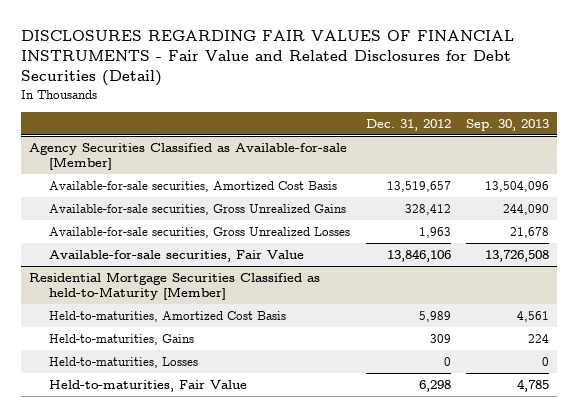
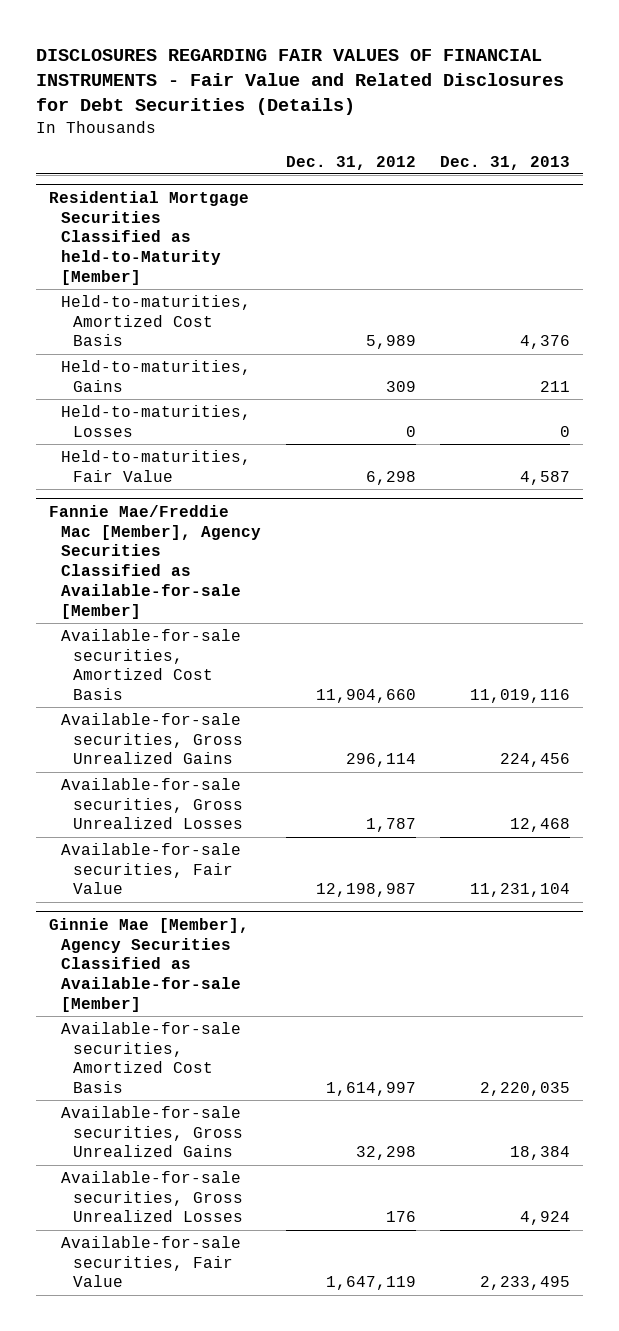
- DISCLOSURES REGARDING FAIR VALUES OF FINANCIAL INSTRUMENTS - Fair Value and Related Disclosures for Debt Securities (Detail)
+ DISCLOSURES REGARDING FAIR VALUES OF FINANCIAL INSTRUMENTS - Fair Value and Related Disclosures for Debt Securities (Details)
- | Dec. 31, 2012 | Sep. 30, 2013
+ | Dec. 31, 2012 | Dec. 31, 2013
- Agency Securities Classified as Available-for-sale [Member]
- Available-for-sale securities, Amortized Cost Basis | 13,519,657 | 13,504,096
- Available-for-sale securities, Gross Unrealized Gains | 328,412 | 244,090
- Available-for-sale securities, Gross Unrealized Losses | 1,963 | 21,678
- Available-for-sale securities, Fair Value | 13,846,106 | 13,726,508
+ Fannie Mae/Freddie Mac [Member], Agency Securities Classified as Available-for-sale [Member]
+ Available-for-sale securities, Amortized Cost Basis | 11,904,660 | 11,019,116
+ Available-for-sale securities, Gross Unrealized Gains | 296,114 | 224,456
+ Available-for-sale securities, Gross Unrealized Losses | 1,787 | 12,468
+ Available-for-sale securities, Fair Value | 12,198,987 | 11,231,104
+ Ginnie Mae [Member], Agency Securities Classified as Available-for-sale [Member]
+ Available-for-sale securities, Amortized Cost Basis | 1,614,997 | 2,220,035
+ Available-for-sale securities, Gross Unrealized Gains | 32,298 | 18,384
+ Available-for-sale securities, Gross Unrealized Losses | 176 | 4,924
+ Available-for-sale securities, Fair Value | 1,647,119 | 2,233,495

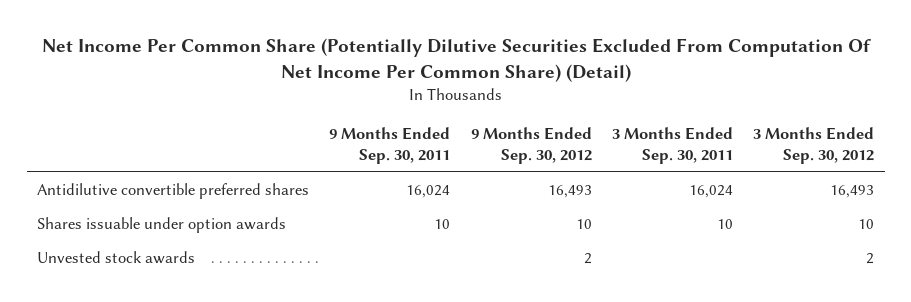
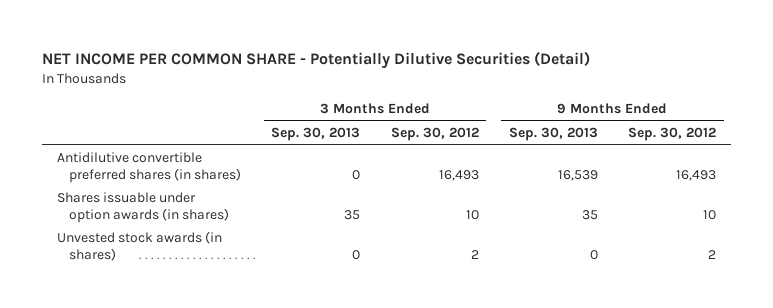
- Net Income Per Common Share (Potentially Dilutive Securities Excluded From Computation Of Net Income Per Common Share) (Detail)
+ NET INCOME PER COMMON SHARE - Potentially Dilutive Securities (Detail)
- | 9 Months Ended Sep. 30, 2011 | 9 Months Ended Sep. 30, 2012 | 3 Months Ended Sep. 30, 2011 | 3 Months Ended Sep. 30, 2012
+ | 3 Months Ended Sep. 30, 2013 | 3 Months Ended Sep. 30, 2012 | 9 Months Ended Sep. 30, 2013 | 9 Months Ended Sep. 30, 2012
- Antidilutive convertible preferred shares | 16,024 | 16,493 | 16,024 | 16,493
- Shares issuable under option awards | 10 | 10 | 10 | 10
- Unvested stock awards | | 2 | | 2
+ Antidilutive convertible preferred shares (in shares) | 0 | 16,493 | 16,539 | 16,493
+ Shares issuable under option awards (in shares) | 35 | 10 | 35 | 10
+ Unvested stock awards (in shares) | 0 | 2 | 0 | 2

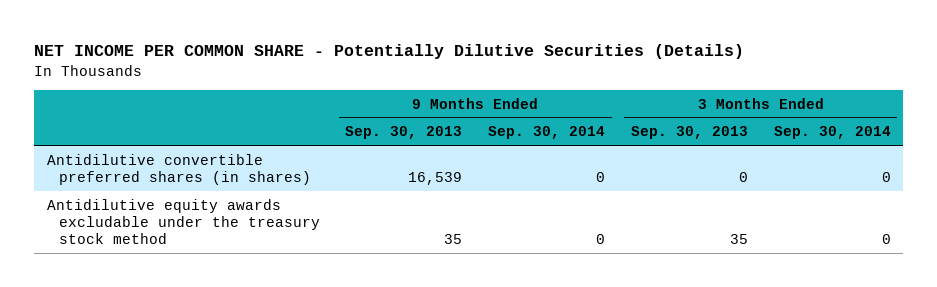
- NET INCOME PER COMMON SHARE - Potentially Dilutive Securities (Detail)
+ NET INCOME PER COMMON SHARE - Potentially Dilutive Securities (Details)
- | 3 Months Ended Sep. 30, 2013 | 3 Months Ended Sep. 30, 2012 | 9 Months Ended Sep. 30, 2013 | 9 Months Ended Sep. 30, 2012
+ | 9 Months Ended Sep. 30, 2013 | 9 Months Ended Sep. 30, 2014 | 3 Months Ended Sep. 30, 2013 | 3 Months Ended Sep. 30, 2014
- Shares issuable under option awards (in shares) | 35 | 10 | 35 | 10
- Unvested stock awards (in shares) | 0 | 2 | 0 | 2
+ Antidilutive equity awards excludable under the treasury stock method | 35 | 0 | 35 | 0

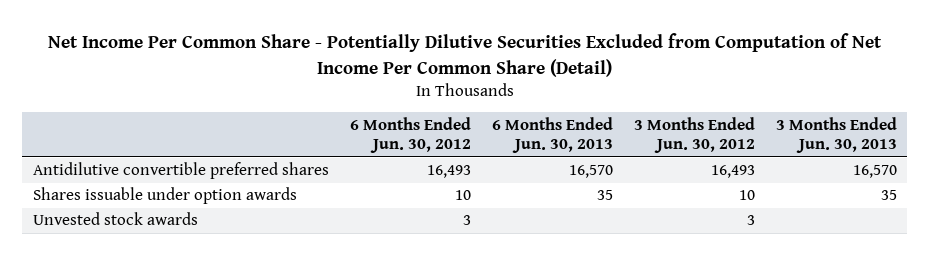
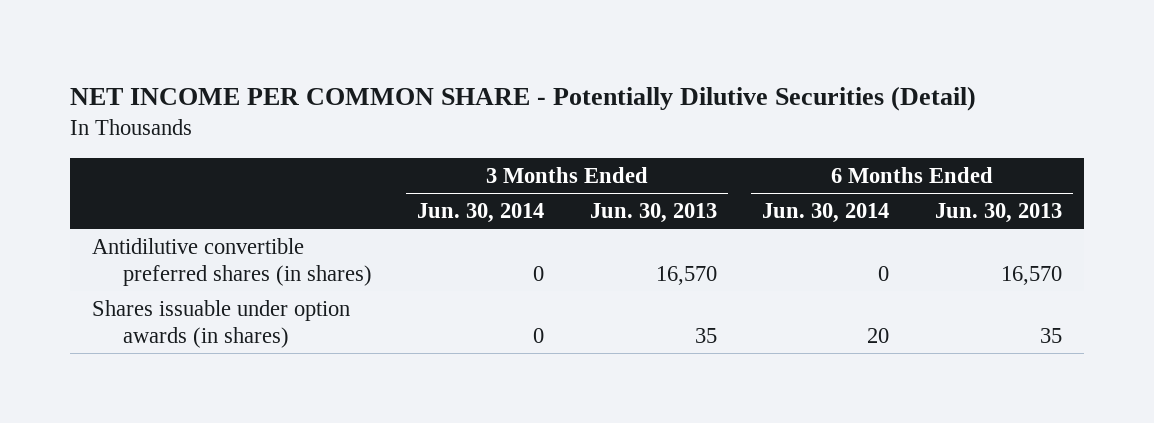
- Net Income Per Common Share - Potentially Dilutive Securities Excluded from Computation of Net Income Per Common Share (Detail)
+ NET INCOME PER COMMON SHARE - Potentially Dilutive Securities (Detail)
- | 6 Months Ended Jun. 30, 2012 | 6 Months Ended Jun. 30, 2013 | 3 Months Ended Jun. 30, 2012 | 3 Months Ended Jun. 30, 2013
+ | 3 Months Ended Jun. 30, 2014 | 3 Months Ended Jun. 30, 2013 | 6 Months Ended Jun. 30, 2014 | 6 Months Ended Jun. 30, 2013
- Antidilutive convertible preferred shares | 16,493 | 16,570 | 16,493 | 16,570
- Shares issuable under option awards | 10 | 35 | 10 | 35
- Unvested stock awards | 3 | | 3 |
+ Antidilutive convertible preferred shares (in shares) | 0 | 16,570 | 0 | 16,570
+ Shares issuable under option awards (in shares) | 0 | 35 | 20 | 35

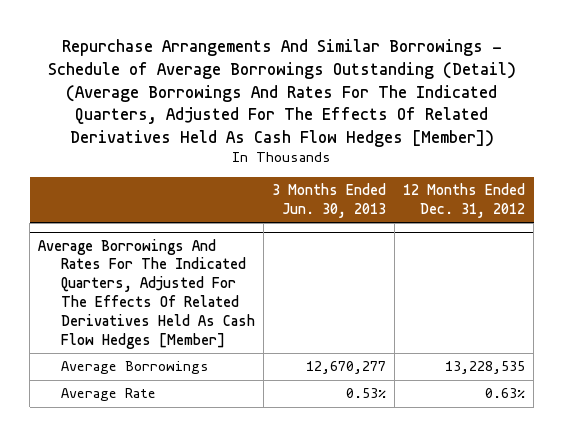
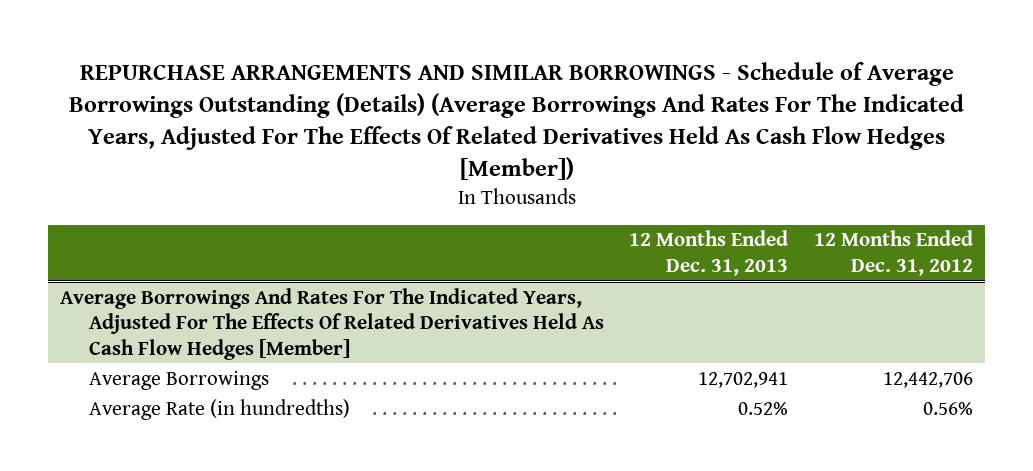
- Repurchase Arrangements And Similar Borrowings - Schedule of Average Borrowings Outstanding (Detail) (Average Borrowings And Rates For The Indicated Quarters, Adjusted For The Effects Of Related Derivatives Held As Cash Flow Hedges [Member])
+ REPURCHASE ARRANGEMENTS AND SIMILAR BORROWINGS - Schedule of Average Borrowings Outstanding (Details) (Average Borrowings And Rates For The Indicated Years, Adjusted For The Effects Of Related Derivatives Held As Cash Flow Hedges [Member])
- | 3 Months Ended Jun. 30, 2013 | 12 Months Ended Dec. 31, 2012
+ | 12 Months Ended Dec. 31, 2013 | 12 Months Ended Dec. 31, 2012
- Average Borrowings And Rates For The Indicated Quarters, Adjusted For The Effects Of Related Derivatives Held As Cash Flow Hedges [Member]
- Average Borrowings | 12,670,277 | 13,228,535
- Average Rate | 0.53% | 0.63%
+ Average Borrowings And Rates For The Indicated Years, Adjusted For The Effects Of Related Derivatives Held As Cash Flow Hedges [Member]
+ Average Borrowings | 12,702,941 | 12,442,706
+ Average Rate (in hundredths) | 0.52% | 0.56%

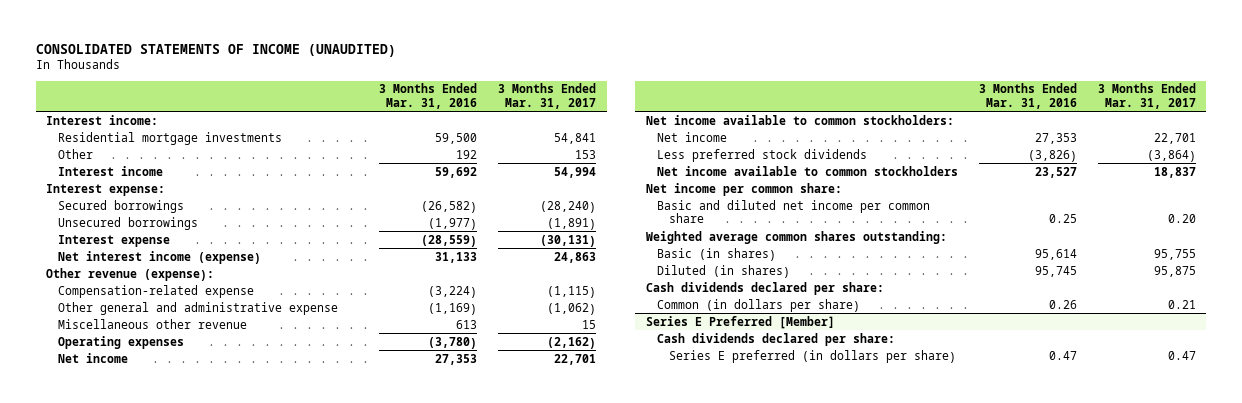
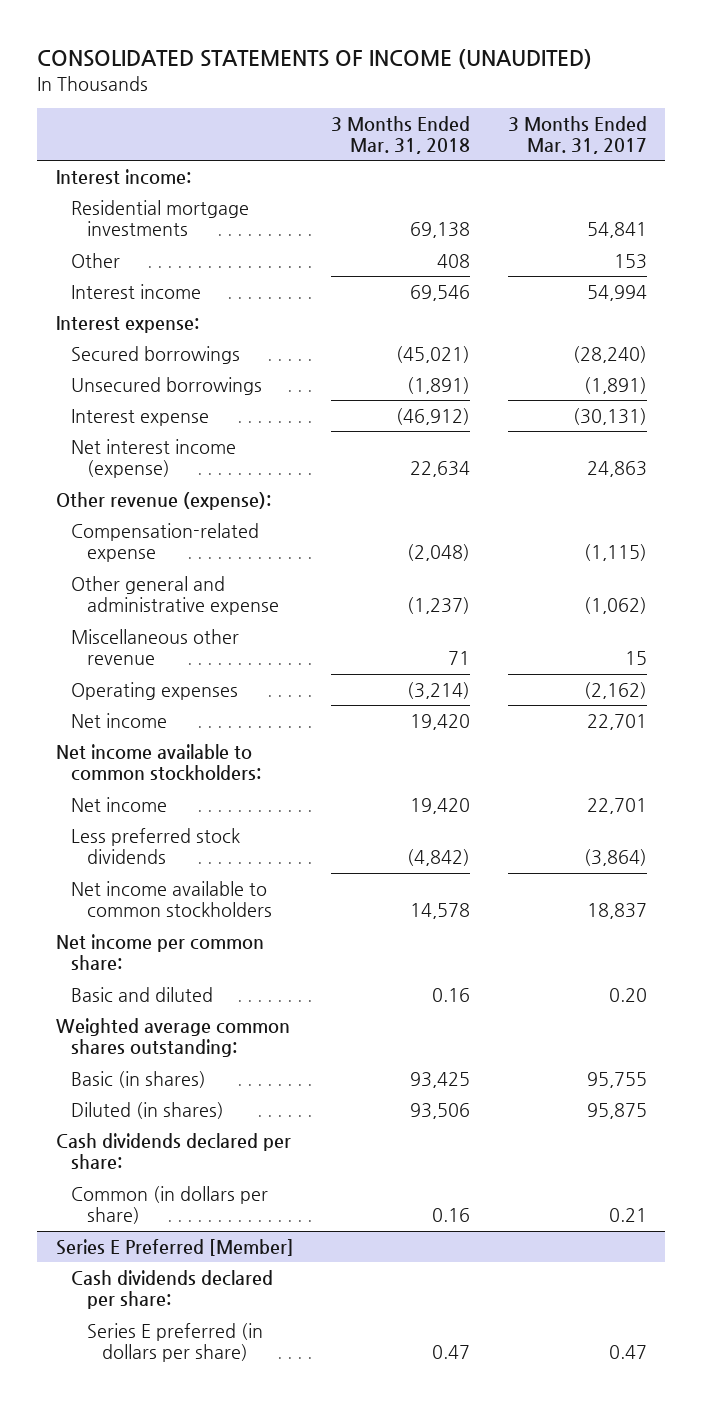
- | 3 Months Ended Mar. 31, 2016 | 3 Months Ended Mar. 31, 2017
+ | 3 Months Ended Mar. 31, 2018 | 3 Months Ended Mar. 31, 2017
- Basic and diluted net income per common share | 0.25 | 0.20
+ Basic and diluted | 0.16 | 0.20

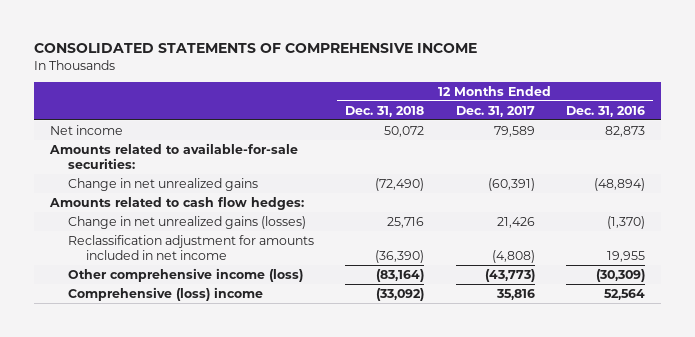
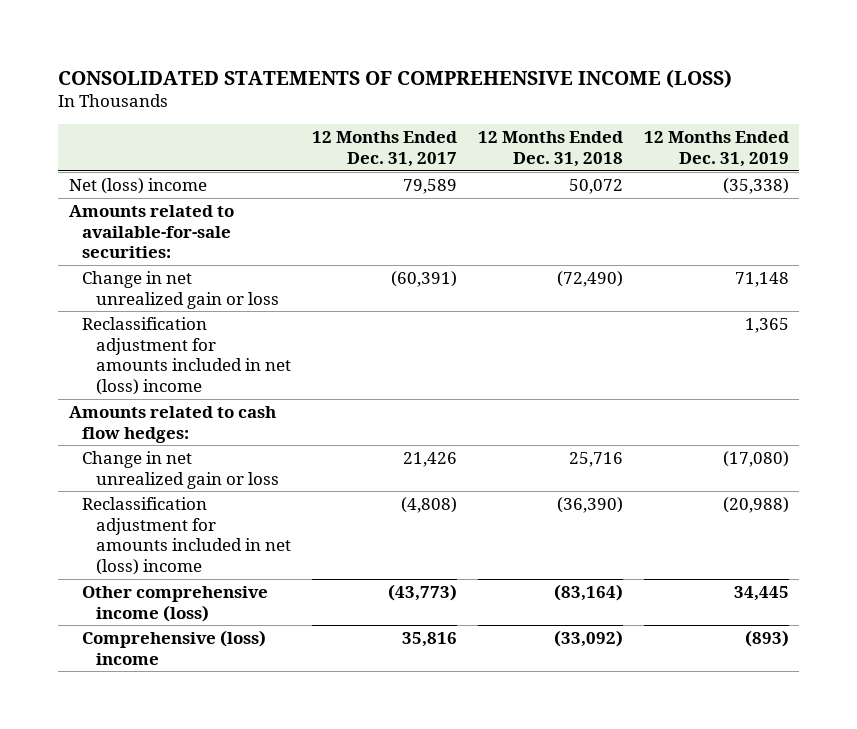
- CONSOLIDATED STATEMENTS OF COMPREHENSIVE INCOME
+ CONSOLIDATED STATEMENTS OF COMPREHENSIVE INCOME (LOSS)
- | 12 Months Ended Dec. 31, 2018 | 12 Months Ended Dec. 31, 2017 | 12 Months Ended Dec. 31, 2016
+ | 12 Months Ended Dec. 31, 2017 | 12 Months Ended Dec. 31, 2018 | 12 Months Ended Dec. 31, 2019
- Net income | 50,072 | 79,589 | 82,873
+ Net (loss) income | 79,589 | 50,072 | (35,338)
- Change in net unrealized gains | (72,490) | (60,391) | (48,894)
+ Change in net unrealized gain or loss | (60,391) | (72,490) | 71,148
+ Reclassification adjustment for amounts included in net (loss) income | | | 1,365
- Change in net unrealized gains (losses) | 25,716 | 21,426 | (1,370)
- Reclassification adjustment for amounts included in net income | (36,390) | (4,808) | 19,955
+ Change in net unrealized gain or loss | 21,426 | 25,716 | (17,080)
+ Reclassification adjustment for amounts included in net (loss) income | (4,808) | (36,390) | (20,988)

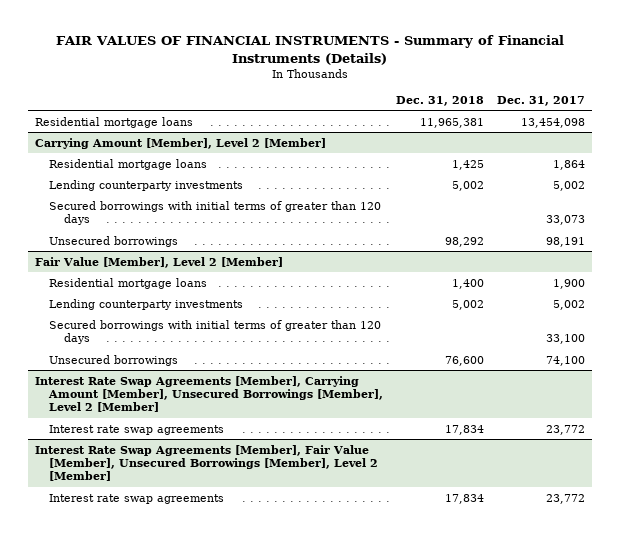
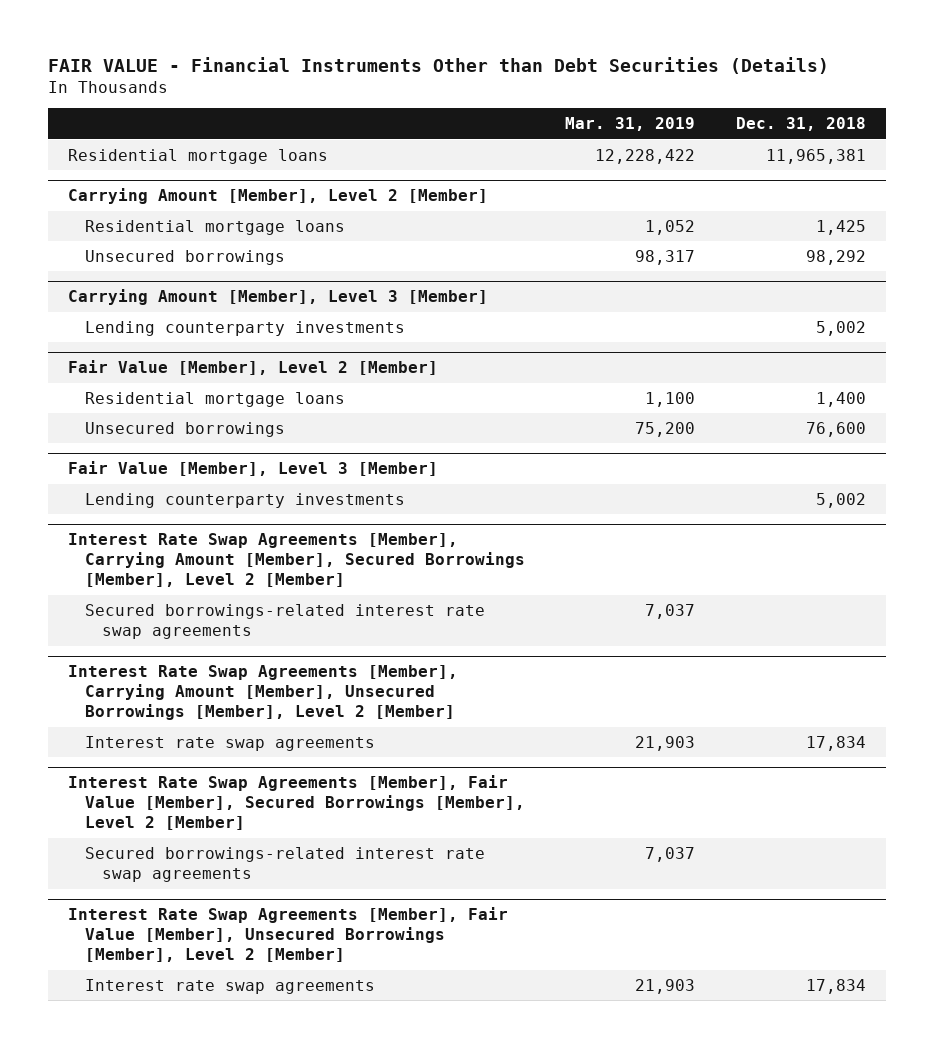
- FAIR VALUES OF FINANCIAL INSTRUMENTS - Summary of Financial Instruments (Details)
+ FAIR VALUE - Financial Instruments Other than Debt Securities (Details)
- | Dec. 31, 2018 | Dec. 31, 2017
+ | Mar. 31, 2019 | Dec. 31, 2018
@ Carrying Amount [Member], Level 2 [Member]
- Lending counterparty investments | 5,002 | 5,002
- Secured borrowings with initial terms of greater than 120 days | | 33,073
+ Carrying Amount [Member], Level 3 [Member]
+ Lending counterparty investments | | 5,002
@ Fair Value [Member], Level 2 [Member]
- Lending counterparty investments | 5,002 | 5,002
- Secured borrowings with initial terms of greater than 120 days | | 33,100
+ Fair Value [Member], Level 3 [Member]
+ Lending counterparty investments | | 5,002
+ Interest Rate Swap Agreements [Member], Carrying Amount [Member], Secured Borrowings [Member], Level 2 [Member]
+ Secured borrowings-related interest rate swap agreements | 7,037 |
+ Interest Rate Swap Agreements [Member], Fair Value [Member], Secured Borrowings [Member], Level 2 [Member]
+ Secured borrowings-related interest rate swap agreements | 7,037 |

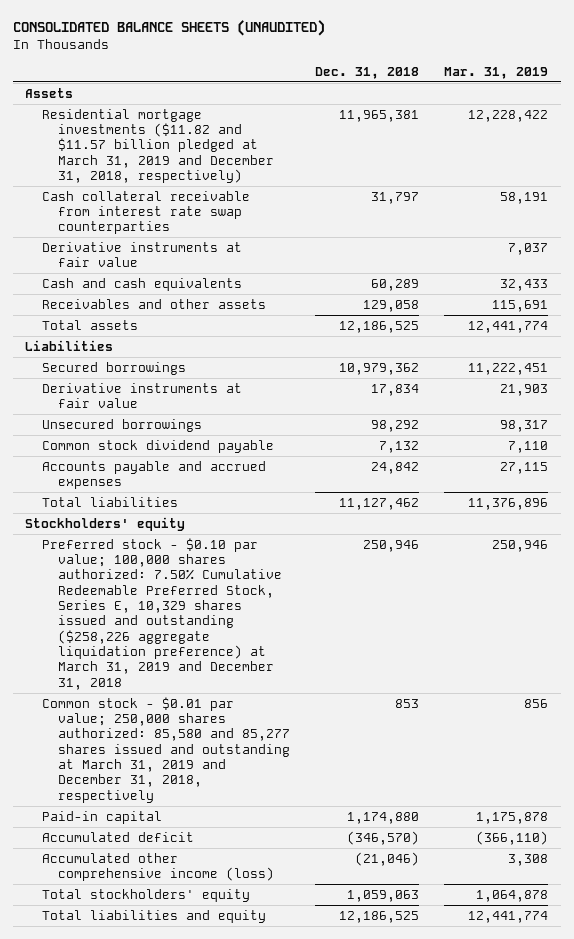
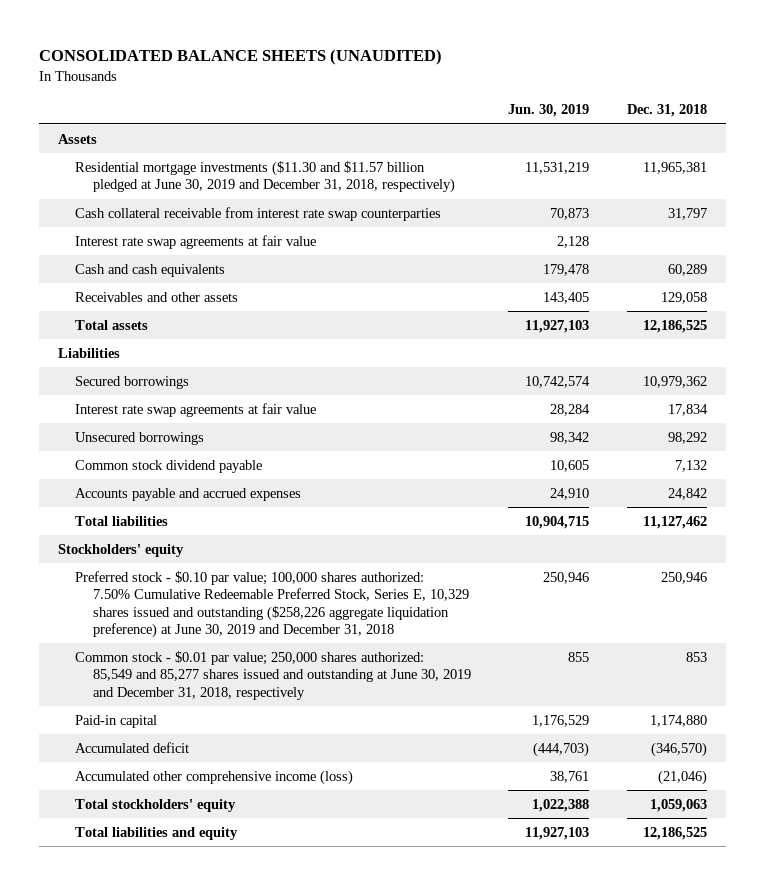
- | Dec. 31, 2018 | Mar. 31, 2019
+ | Jun. 30, 2019 | Dec. 31, 2018
- Residential mortgage investments ($11.82 and $11.57 billion pledged at March 31, 2019 and December 31, 2018, respectively) | 11,965,381 | 12,228,422
+ Residential mortgage investments ($11.30 and $11.57 billion pledged at June 30, 2019 and December 31, 2018, respectively) | 11,531,219 | 11,965,381
- Derivative instruments at fair value | | 7,037
+ Interest rate swap agreements at fair value | 2,128 |
- Derivative instruments at fair value | 17,834 | 21,903
+ Interest rate swap agreements at fair value | 28,284 | 17,834
- Preferred stock - $0.10 par value; 100,000 shares authorized: 7.50% Cumulative Redeemable Preferred Stock, Series E, 10,329 shares issued and outstanding ($258,226 aggregate liquidation preference) at March 31, 2019 and December 31, 2018 | 250,946 | 250,946
- Common stock - $0.01 par value; 250,000 shares authorized: 85,580 and 85,277 shares issued and outstanding at March 31, 2019 and December 31, 2018, respectively | 853 | 856
+ Preferred stock - $0.10 par value; 100,000 shares authorized: 7.50% Cumulative Redeemable Preferred Stock, Series E, 10,329 shares issued and outstanding ($258,226 aggregate liquidation preference) at June 30, 2019 and December 31, 2018 | 250,946 | 250,946
+ Common stock - $0.01 par value; 250,000 shares authorized: 85,549 and 85,277 shares issued and outstanding at June 30, 2019 and December 31, 2018, respectively | 855 | 853

